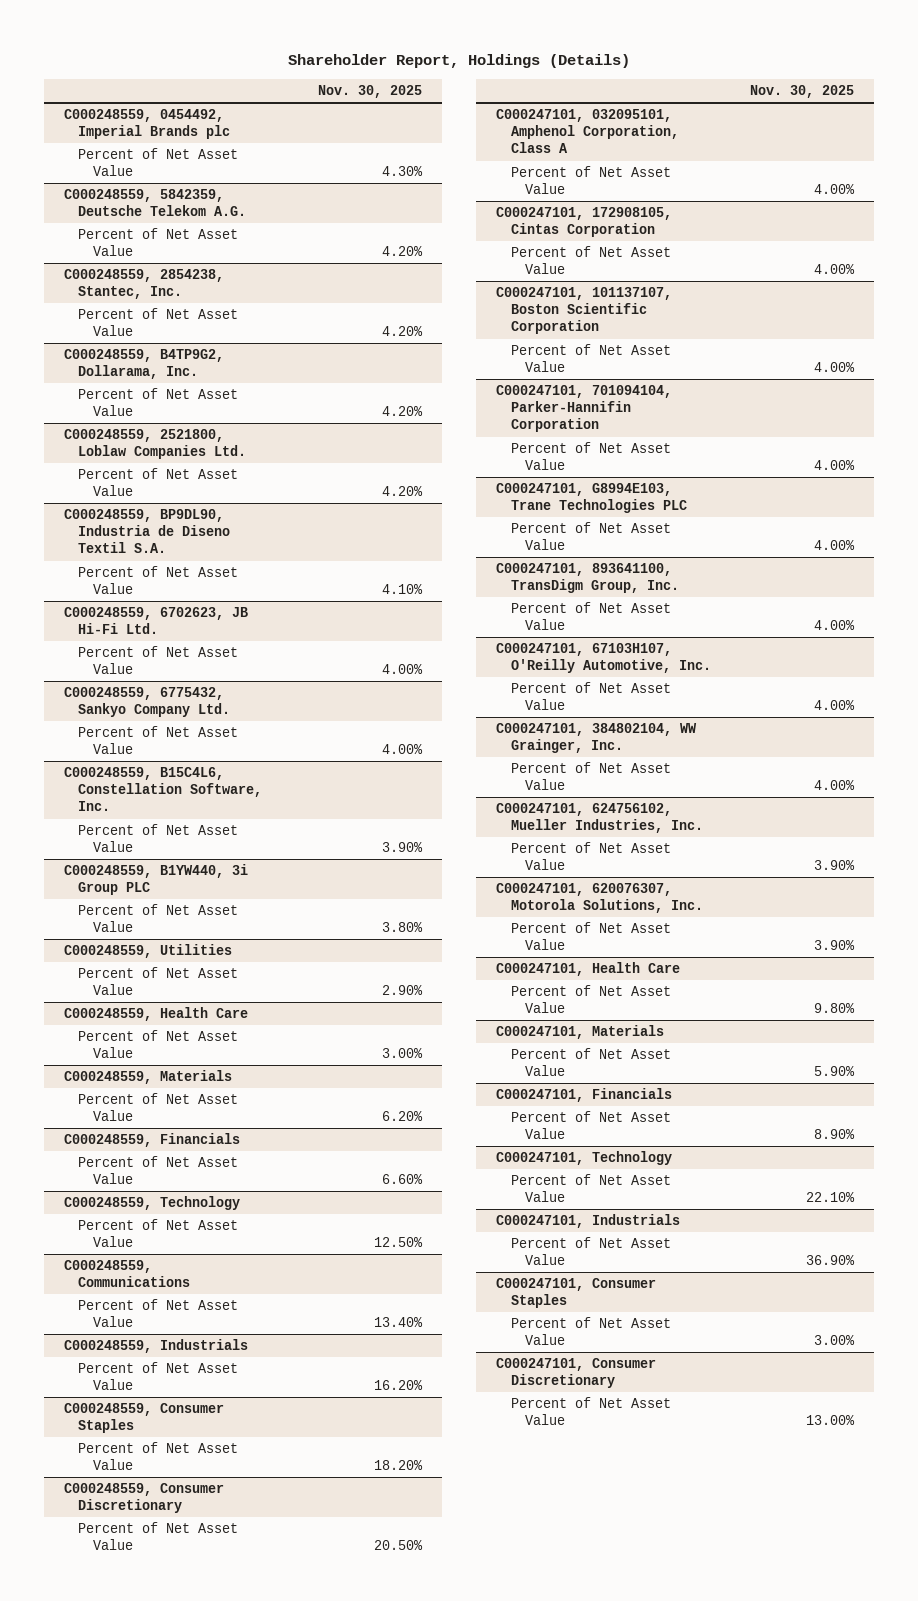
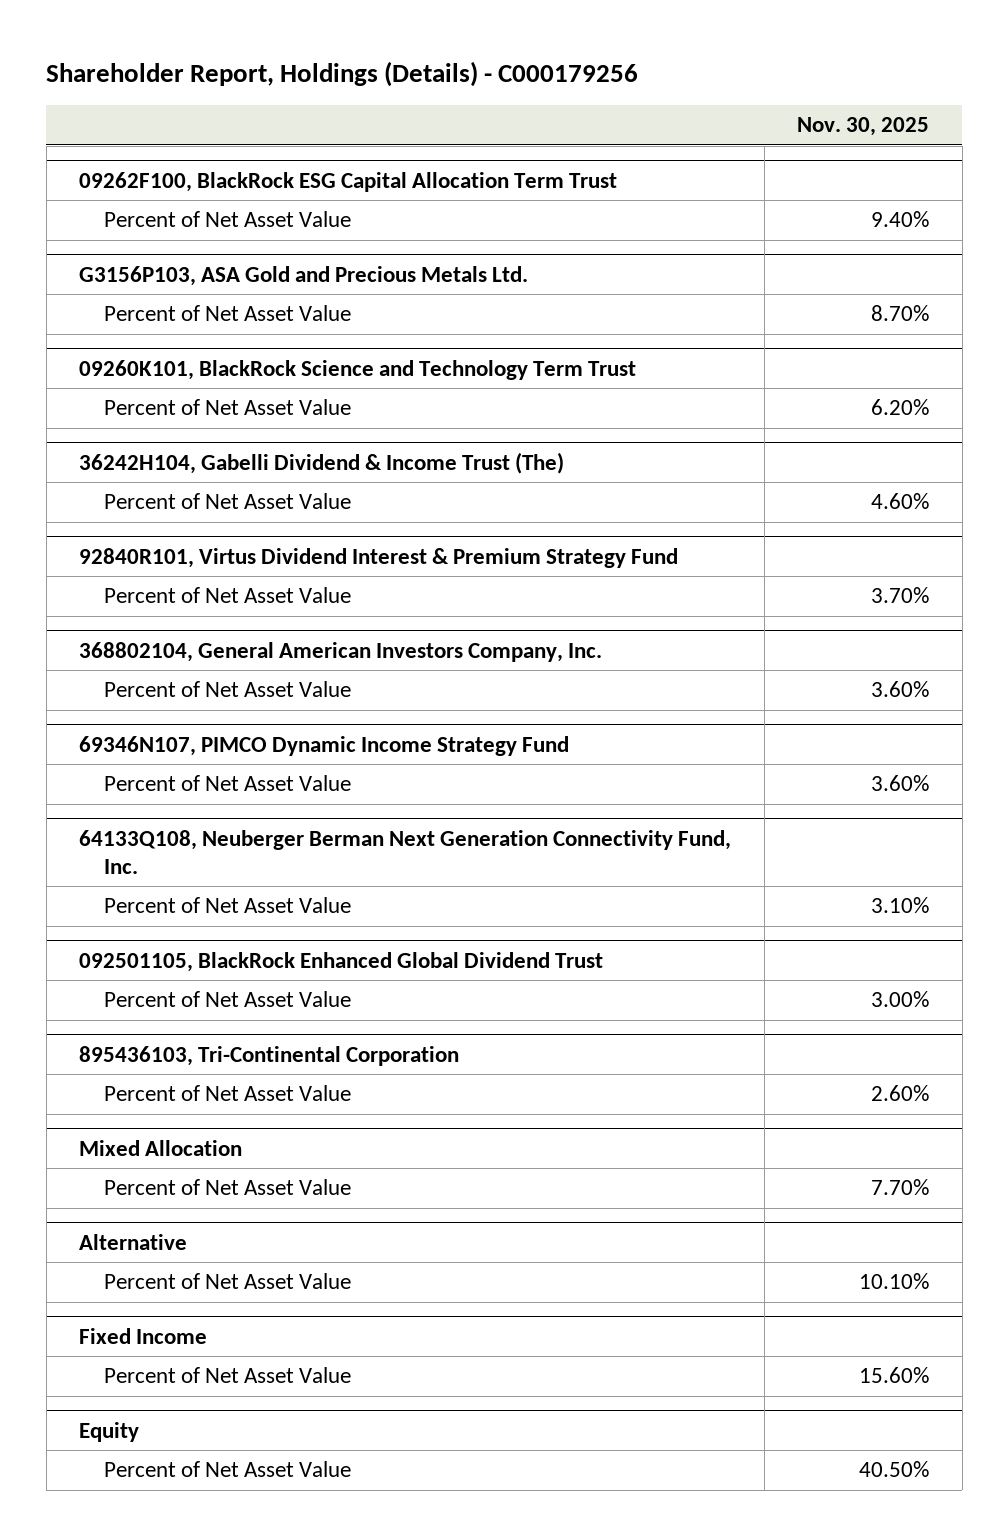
- Shareholder Report, Holdings (Details)
+ Shareholder Report, Holdings (Details) - C000179256
- C000248559, 0454492, Imperial Brands plc
- Percent of Net Asset Value | 4.30%
- C000248559, 5842359, Deutsche Telekom A.G.
- Percent of Net Asset Value | 4.20%
- C000248559, 2854238, Stantec, Inc.
- Percent of Net Asset Value | 4.20%
- C000248559, B4TP9G2, Dollarama, Inc.
- Percent of Net Asset Value | 4.20%
- C000248559, 2521800, Loblaw Companies Ltd.
- Percent of Net Asset Value | 4.20%
- C000248559, BP9DL90, Industria de Diseno Textil S.A.
- Percent of Net Asset Value | 4.10%
- C000248559, 6702623, JB Hi-Fi Ltd.
- Percent of Net Asset Value | 4.00%
- C000248559, 6775432, Sankyo Company Ltd.
- Percent of Net Asset Value | 4.00%
- C000248559, B15C4L6, Constellation Software, Inc.
- Percent of Net Asset Value | 3.90%
- C000248559, B1YW440, 3i Group PLC
- Percent of Net Asset Value | 3.80%
- C000248559, Utilities
- Percent of Net Asset Value | 2.90%
- C000248559, Health Care
- Percent of Net Asset Value | 3.00%
- C000248559, Materials
+ 09262F100, BlackRock ESG Capital Allocation Term Trust
+ Percent of Net Asset Value | 9.40%
+ G3156P103, ASA Gold and Precious Metals Ltd.
+ Percent of Net Asset Value | 8.70%
+ 09260K101, BlackRock Science and Technology Term Trust
- C000248559, Financials
- Percent of Net Asset Value | 6.60%
- C000248559, Technology
- Percent of Net Asset Value | 12.50%
- C000248559, Communications
- Percent of Net Asset Value | 13.40%
- C000248559, Industrials
- Percent of Net Asset Value | 16.20%
- C000248559, Consumer Staples
- Percent of Net Asset Value | 18.20%
- C000248559, Consumer Discretionary
- Percent of Net Asset Value | 20.50%
- C000247101, 032095101, Amphenol Corporation, Class A
- Percent of Net Asset Value | 4.00%
- C000247101, 172908105, Cintas Corporation
- Percent of Net Asset Value | 4.00%
- C000247101, 101137107, Boston Scientific Corporation
- Percent of Net Asset Value | 4.00%
- C000247101, 701094104, Parker-Hannifin Corporation
- Percent of Net Asset Value | 4.00%
- C000247101, G8994E103, Trane Technologies PLC
- Percent of Net Asset Value | 4.00%
- C000247101, 893641100, TransDigm Group, Inc.
- Percent of Net Asset Value | 4.00%
- C000247101, 67103H107, O'Reilly Automotive, Inc.
- Percent of Net Asset Value | 4.00%
- C000247101, 384802104, WW Grainger, Inc.
- Percent of Net Asset Value | 4.00%
- C000247101, 624756102, Mueller Industries, Inc.
- Percent of Net Asset Value | 3.90%
- C000247101, 620076307, Motorola Solutions, Inc.
- Percent of Net Asset Value | 3.90%
- C000247101, Health Care
- Percent of Net Asset Value | 9.80%
- C000247101, Materials
- Percent of Net Asset Value | 5.90%
- C000247101, Financials
- Percent of Net Asset Value | 8.90%
- C000247101, Technology
- Percent of Net Asset Value | 22.10%
- C000247101, Industrials
- Percent of Net Asset Value | 36.90%
- C000247101, Consumer Staples
+ 36242H104, Gabelli Dividend & Income Trust (The)
+ Percent of Net Asset Value | 4.60%
+ 92840R101, Virtus Dividend Interest & Premium Strategy Fund
+ Percent of Net Asset Value | 3.70%
+ 368802104, General American Investors Company, Inc.
+ Percent of Net Asset Value | 3.60%
+ 69346N107, PIMCO Dynamic Income Strategy Fund
+ Percent of Net Asset Value | 3.60%
+ 64133Q108, Neuberger Berman Next Generation Connectivity Fund, Inc.
+ Percent of Net Asset Value | 3.10%
+ 092501105, BlackRock Enhanced Global Dividend Trust
- C000247101, Consumer Discretionary
- Percent of Net Asset Value | 13.00%
+ 895436103, Tri-Continental Corporation
+ Percent of Net Asset Value | 2.60%
+ Mixed Allocation
+ Percent of Net Asset Value | 7.70%
+ Alternative
+ Percent of Net Asset Value | 10.10%
+ Fixed Income
+ Percent of Net Asset Value | 15.60%
+ Equity
+ Percent of Net Asset Value | 40.50%

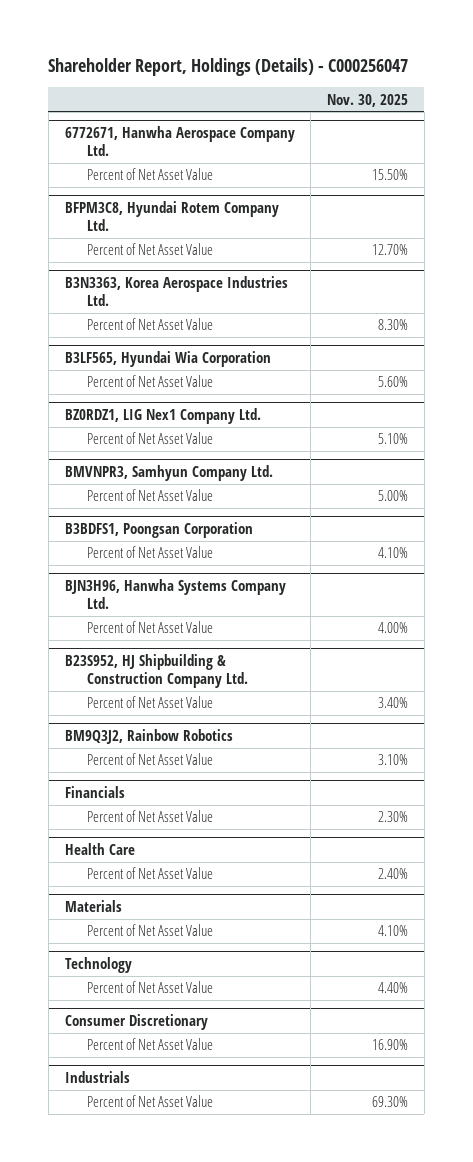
- Shareholder Report, Holdings (Details) - C000179256
+ Shareholder Report, Holdings (Details) - C000256047
- 09262F100, BlackRock ESG Capital Allocation Term Trust
- Percent of Net Asset Value | 9.40%
- G3156P103, ASA Gold and Precious Metals Ltd.
- Percent of Net Asset Value | 8.70%
- 09260K101, BlackRock Science and Technology Term Trust
- Percent of Net Asset Value | 6.20%
- 36242H104, Gabelli Dividend & Income Trust (The)
- Percent of Net Asset Value | 4.60%
- 92840R101, Virtus Dividend Interest & Premium Strategy Fund
- Percent of Net Asset Value | 3.70%
- 368802104, General American Investors Company, Inc.
- Percent of Net Asset Value | 3.60%
- 69346N107, PIMCO Dynamic Income Strategy Fund
- Percent of Net Asset Value | 3.60%
- 64133Q108, Neuberger Berman Next Generation Connectivity Fund, Inc.
+ 6772671, Hanwha Aerospace Company Ltd.
+ Percent of Net Asset Value | 15.50%
+ BFPM3C8, Hyundai Rotem Company Ltd.
+ Percent of Net Asset Value | 12.70%
+ B3N3363, Korea Aerospace Industries Ltd.
+ Percent of Net Asset Value | 8.30%
+ B3LF565, Hyundai Wia Corporation
+ Percent of Net Asset Value | 5.60%
+ BZ0RDZ1, LIG Nex1 Company Ltd.
+ Percent of Net Asset Value | 5.10%
+ BMVNPR3, Samhyun Company Ltd.
+ Percent of Net Asset Value | 5.00%
+ B3BDFS1, Poongsan Corporation
+ Percent of Net Asset Value | 4.10%
+ BJN3H96, Hanwha Systems Company Ltd.
+ Percent of Net Asset Value | 4.00%
+ B23S952, HJ Shipbuilding & Construction Company Ltd.
+ Percent of Net Asset Value | 3.40%
+ BM9Q3J2, Rainbow Robotics
- 092501105, BlackRock Enhanced Global Dividend Trust
- Percent of Net Asset Value | 3.00%
- 895436103, Tri-Continental Corporation
- Percent of Net Asset Value | 2.60%
- Mixed Allocation
- Percent of Net Asset Value | 7.70%
- Alternative
- Percent of Net Asset Value | 10.10%
- Fixed Income
- Percent of Net Asset Value | 15.60%
- Equity
- Percent of Net Asset Value | 40.50%
+ Financials
+ Percent of Net Asset Value | 2.30%
+ Health Care
+ Percent of Net Asset Value | 2.40%
+ Materials
+ Percent of Net Asset Value | 4.10%
+ Technology
+ Percent of Net Asset Value | 4.40%
+ Consumer Discretionary
+ Percent of Net Asset Value | 16.90%
+ Industrials
+ Percent of Net Asset Value | 69.30%

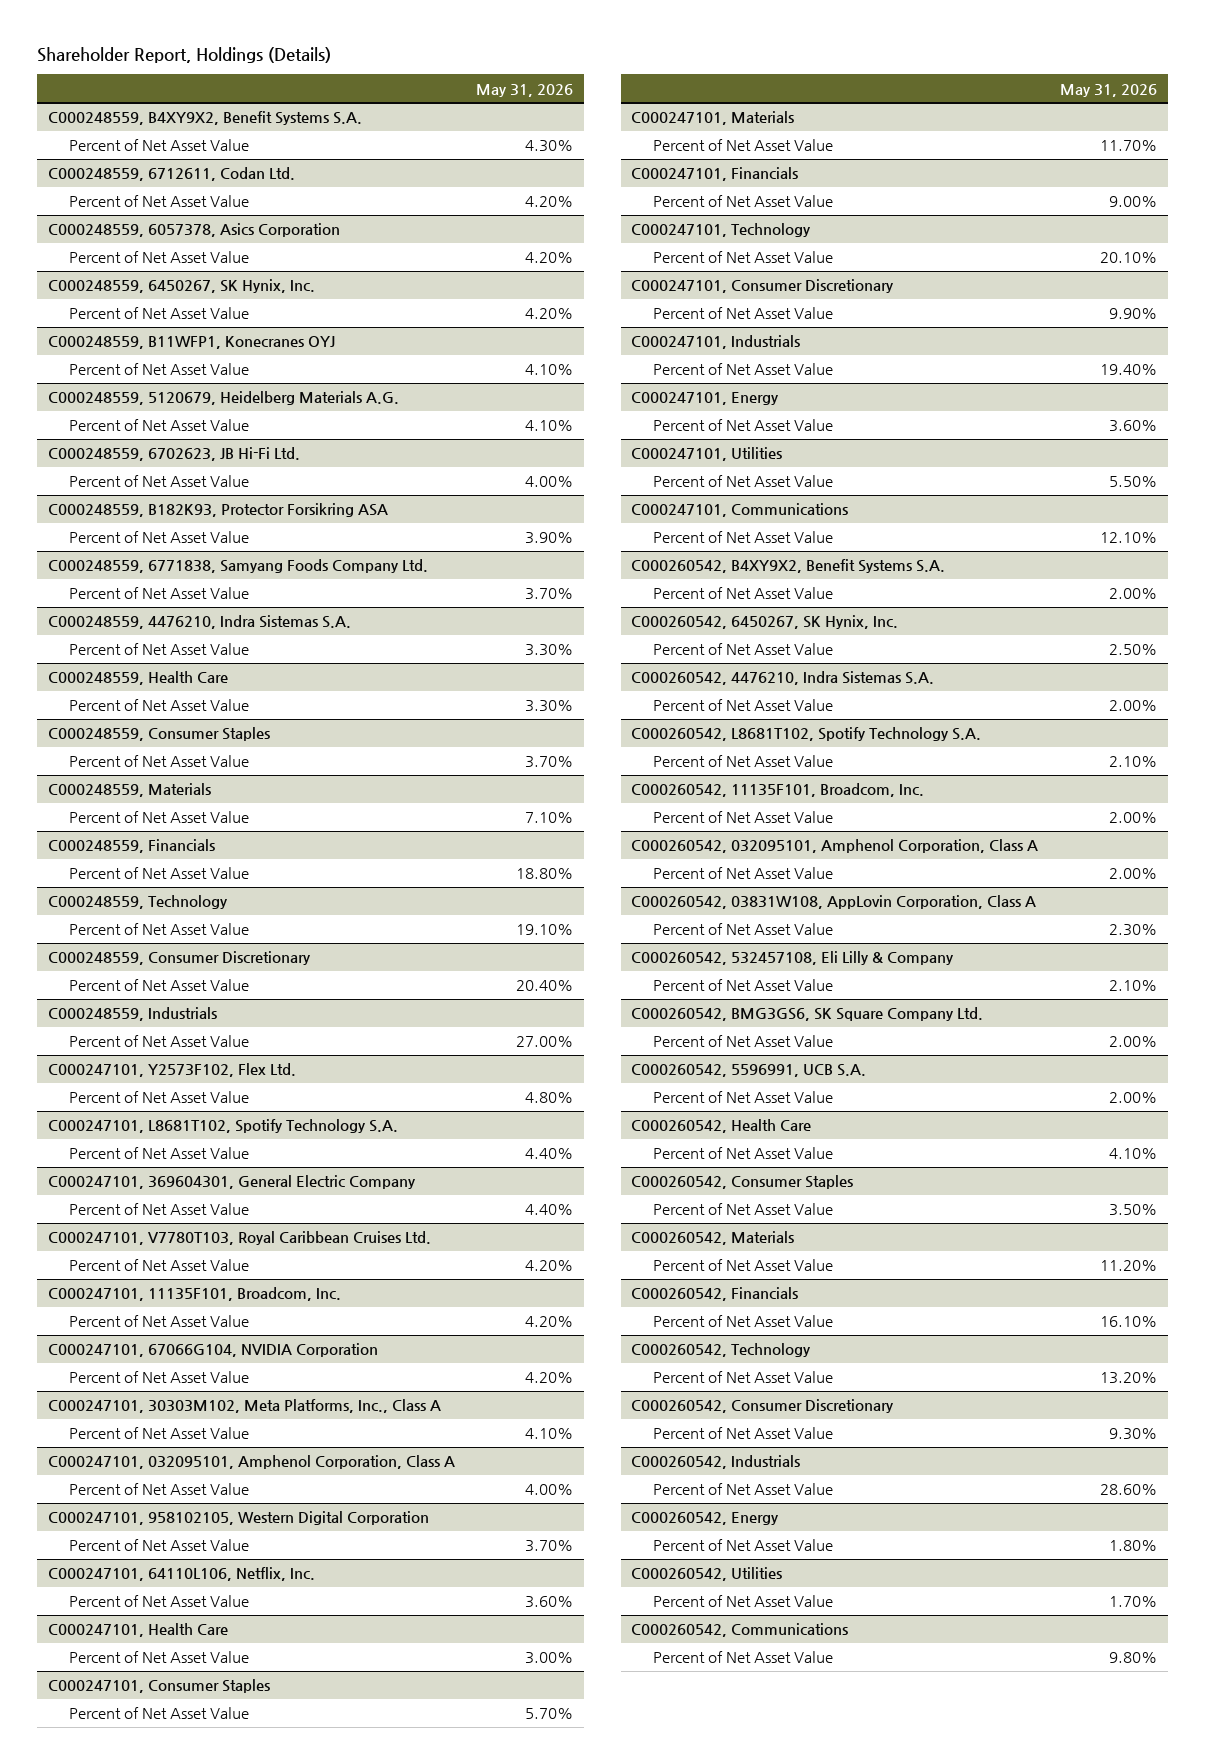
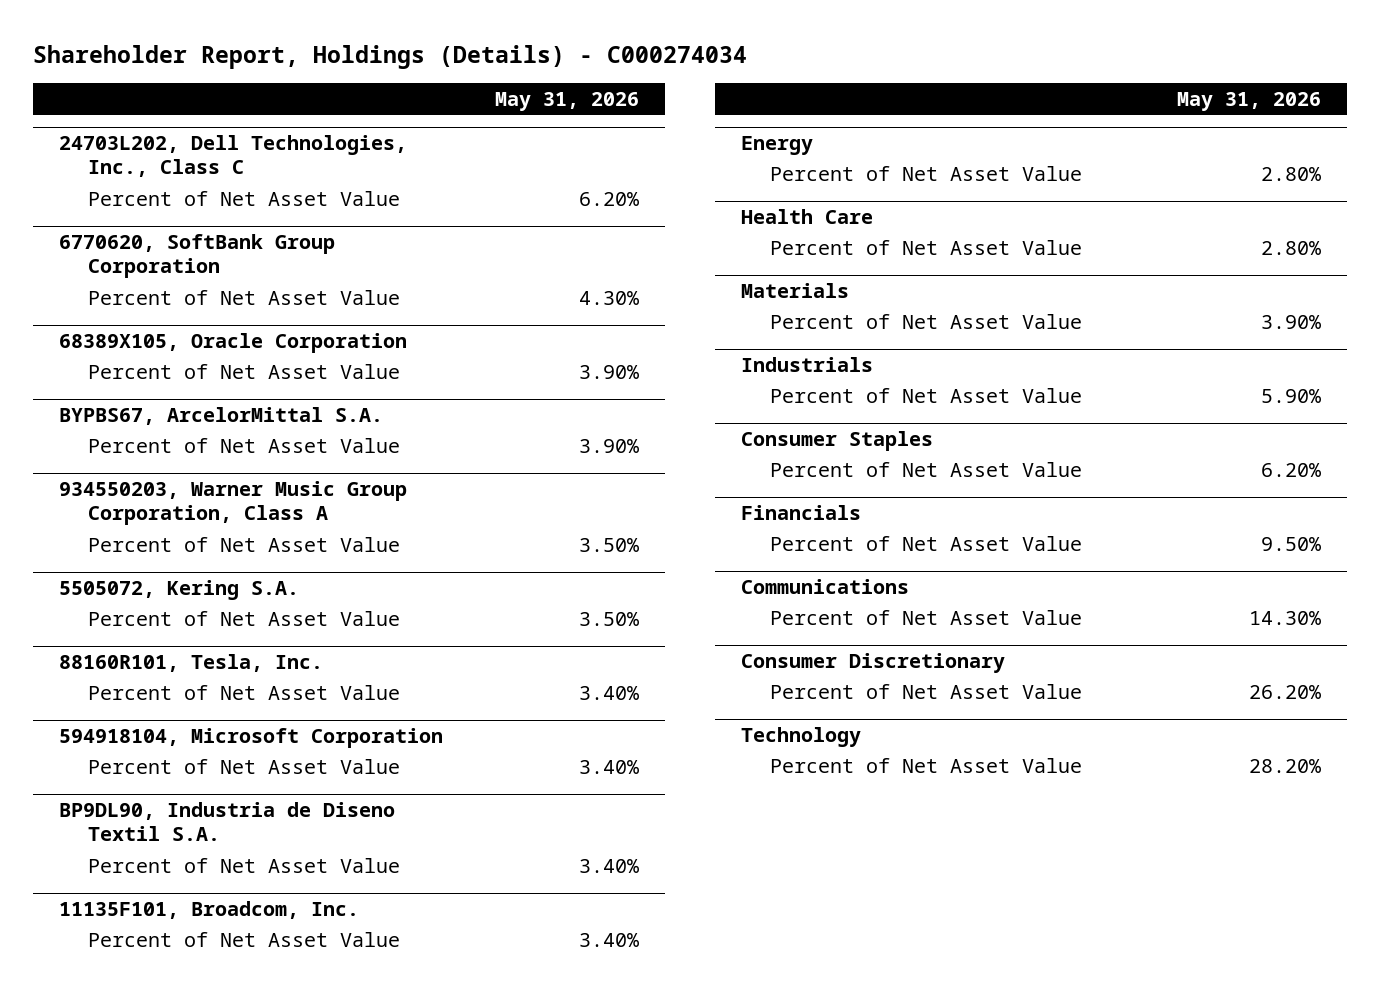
- Shareholder Report, Holdings (Details)
+ Shareholder Report, Holdings (Details) - C000274034
- C000248559, B4XY9X2, Benefit Systems S.A.
+ 24703L202, Dell Technologies, Inc., Class C
+ Percent of Net Asset Value | 6.20%
+ 6770620, SoftBank Group Corporation
- C000248559, 6712611, Codan Ltd.
- Percent of Net Asset Value | 4.20%
- C000248559, 6057378, Asics Corporation
- Percent of Net Asset Value | 4.20%
- C000248559, 6450267, SK Hynix, Inc.
- Percent of Net Asset Value | 4.20%
- C000248559, B11WFP1, Konecranes OYJ
- Percent of Net Asset Value | 4.10%
- C000248559, 5120679, Heidelberg Materials A.G.
- Percent of Net Asset Value | 4.10%
- C000248559, 6702623, JB Hi-Fi Ltd.
- Percent of Net Asset Value | 4.00%
- C000248559, B182K93, Protector Forsikring ASA
+ 68389X105, Oracle Corporation
- C000248559, 6771838, Samyang Foods Company Ltd.
- Percent of Net Asset Value | 3.70%
- C000248559, 4476210, Indra Sistemas S.A.
- Percent of Net Asset Value | 3.30%
- C000248559, Health Care
- Percent of Net Asset Value | 3.30%
- C000248559, Consumer Staples
- Percent of Net Asset Value | 3.70%
- C000248559, Materials
- Percent of Net Asset Value | 7.10%
- C000248559, Financials
- Percent of Net Asset Value | 18.80%
- C000248559, Technology
- Percent of Net Asset Value | 19.10%
- C000248559, Consumer Discretionary
- Percent of Net Asset Value | 20.40%
- C000248559, Industrials
- Percent of Net Asset Value | 27.00%
- C000247101, Y2573F102, Flex Ltd.
- Percent of Net Asset Value | 4.80%
- C000247101, L8681T102, Spotify Technology S.A.
- Percent of Net Asset Value | 4.40%
- C000247101, 369604301, General Electric Company
- Percent of Net Asset Value | 4.40%
- C000247101, V7780T103, Royal Caribbean Cruises Ltd.
- Percent of Net Asset Value | 4.20%
- C000247101, 11135F101, Broadcom, Inc.
- Percent of Net Asset Value | 4.20%
- C000247101, 67066G104, NVIDIA Corporation
- Percent of Net Asset Value | 4.20%
- C000247101, 30303M102, Meta Platforms, Inc., Class A
- Percent of Net Asset Value | 4.10%
- C000247101, 032095101, Amphenol Corporation, Class A
- Percent of Net Asset Value | 4.00%
- C000247101, 958102105, Western Digital Corporation
- Percent of Net Asset Value | 3.70%
- C000247101, 64110L106, Netflix, Inc.
- Percent of Net Asset Value | 3.60%
- C000247101, Health Care
- Percent of Net Asset Value | 3.00%
- C000247101, Consumer Staples
- Percent of Net Asset Value | 5.70%
- C000247101, Materials
- Percent of Net Asset Value | 11.70%
- C000247101, Financials
- Percent of Net Asset Value | 9.00%
- C000247101, Technology
- Percent of Net Asset Value | 20.10%
- C000247101, Consumer Discretionary
- Percent of Net Asset Value | 9.90%
- C000247101, Industrials
- Percent of Net Asset Value | 19.40%
- C000247101, Energy
- Percent of Net Asset Value | 3.60%
- C000247101, Utilities
- Percent of Net Asset Value | 5.50%
- C000247101, Communications
- Percent of Net Asset Value | 12.10%
- C000260542, B4XY9X2, Benefit Systems S.A.
- Percent of Net Asset Value | 2.00%
- C000260542, 6450267, SK Hynix, Inc.
- Percent of Net Asset Value | 2.50%
- C000260542, 4476210, Indra Sistemas S.A.
- Percent of Net Asset Value | 2.00%
- C000260542, L8681T102, Spotify Technology S.A.
- Percent of Net Asset Value | 2.10%
- C000260542, 11135F101, Broadcom, Inc.
- Percent of Net Asset Value | 2.00%
- C000260542, 032095101, Amphenol Corporation, Class A
- Percent of Net Asset Value | 2.00%
- C000260542, 03831W108, AppLovin Corporation, Class A
- Percent of Net Asset Value | 2.30%
- C000260542, 532457108, Eli Lilly & Company
- Percent of Net Asset Value | 2.10%
- C000260542, BMG3GS6, SK Square Company Ltd.
- Percent of Net Asset Value | 2.00%
- C000260542, 5596991, UCB S.A.
- Percent of Net Asset Value | 2.00%
- C000260542, Health Care
- Percent of Net Asset Value | 4.10%
- C000260542, Consumer Staples
+ BYPBS67, ArcelorMittal S.A.
+ Percent of Net Asset Value | 3.90%
+ 934550203, Warner Music Group Corporation, Class A
- C000260542, Materials
- Percent of Net Asset Value | 11.20%
- C000260542, Financials
- Percent of Net Asset Value | 16.10%
- C000260542, Technology
- Percent of Net Asset Value | 13.20%
- C000260542, Consumer Discretionary
- Percent of Net Asset Value | 9.30%
- C000260542, Industrials
- Percent of Net Asset Value | 28.60%
- C000260542, Energy
- Percent of Net Asset Value | 1.80%
- C000260542, Utilities
- Percent of Net Asset Value | 1.70%
- C000260542, Communications
- Percent of Net Asset Value | 9.80%
+ 5505072, Kering S.A.
+ Percent of Net Asset Value | 3.50%
+ 88160R101, Tesla, Inc.
+ Percent of Net Asset Value | 3.40%
+ 594918104, Microsoft Corporation
+ Percent of Net Asset Value | 3.40%
+ BP9DL90, Industria de Diseno Textil S.A.
+ Percent of Net Asset Value | 3.40%
+ 11135F101, Broadcom, Inc.
+ Percent of Net Asset Value | 3.40%
+ Energy
+ Percent of Net Asset Value | 2.80%
+ Health Care
+ Percent of Net Asset Value | 2.80%
+ Materials
+ Percent of Net Asset Value | 3.90%
+ Industrials
+ Percent of Net Asset Value | 5.90%
+ Consumer Staples
+ Percent of Net Asset Value | 6.20%
+ Financials
+ Percent of Net Asset Value | 9.50%
+ Communications
+ Percent of Net Asset Value | 14.30%
+ Consumer Discretionary
+ Percent of Net Asset Value | 26.20%
+ Technology
+ Percent of Net Asset Value | 28.20%

